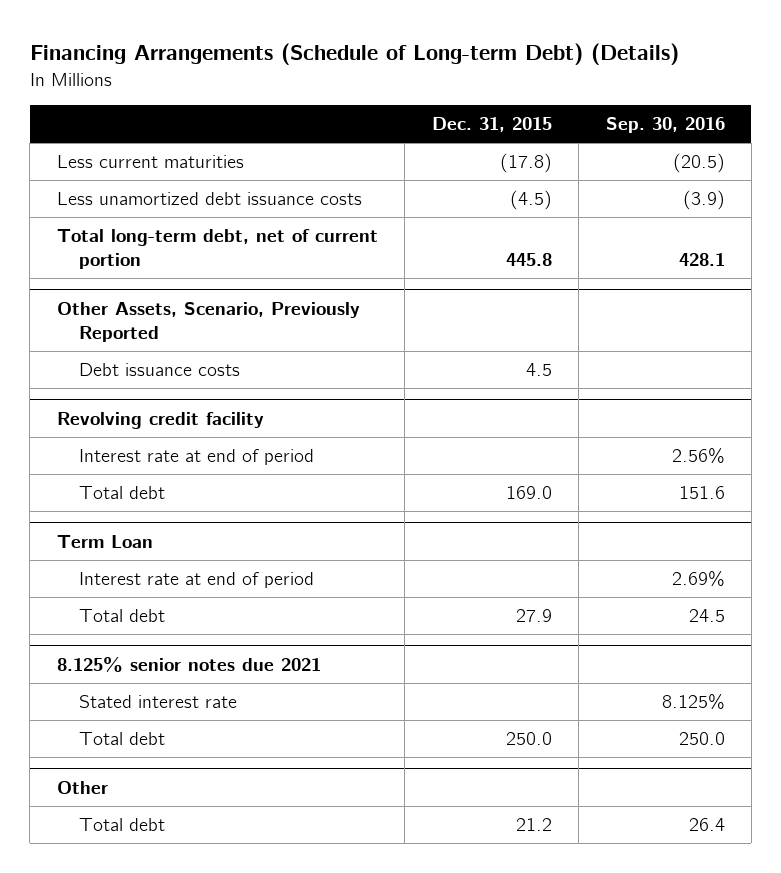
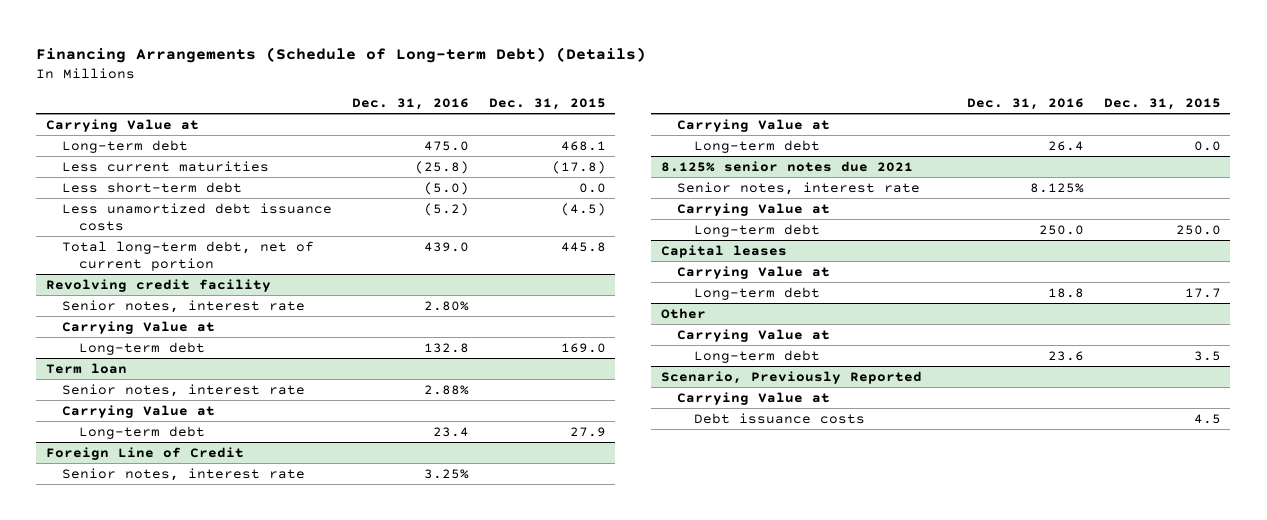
- | Dec. 31, 2015 | Sep. 30, 2016
+ | Dec. 31, 2016 | Dec. 31, 2015
+ Carrying Value at
+ Long-term debt | 475.0 | 468.1
+ Less short-term debt | (5.0) | 0.0
- Other Assets, Scenario, Previously Reported
- Debt issuance costs | 4.5 |
@ Revolving credit facility
- Interest rate at end of period | | 2.56%
- Total debt | 169.0 | 151.6
- Term Loan
- Interest rate at end of period | | 2.69%
- Total debt | 27.9 | 24.5
@ Revolving credit facility
+ Senior notes, interest rate | 2.80% |
+ Carrying Value at
+ Long-term debt | 132.8 | 169.0
+ Term loan
+ Senior notes, interest rate | 2.88% |
+ Carrying Value at
+ Long-term debt | 23.4 | 27.9
+ Foreign Line of Credit
+ Senior notes, interest rate | 3.25% |
+ Carrying Value at
+ Long-term debt | 26.4 | 0.0
@ 8.125% senior notes due 2021
- Stated interest rate | | 8.125%
- Total debt | 250.0 | 250.0
+ Senior notes, interest rate | 8.125% |
+ Carrying Value at
+ Long-term debt | 250.0 | 250.0
+ Capital leases
+ Carrying Value at
+ Long-term debt | 18.8 | 17.7
@ Other
- Total debt | 21.2 | 26.4
+ Carrying Value at
+ Long-term debt | 23.6 | 3.5
+ Scenario, Previously Reported
+ Carrying Value at
+ Debt issuance costs | | 4.5

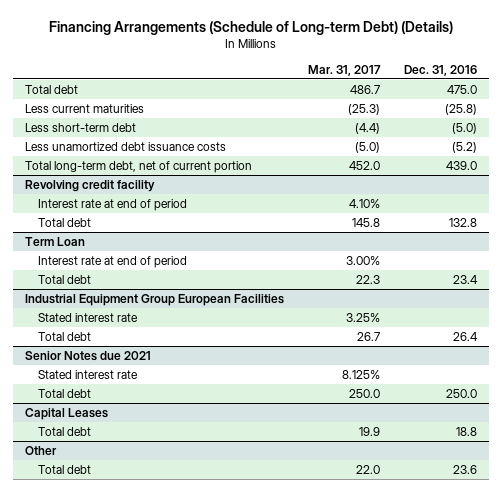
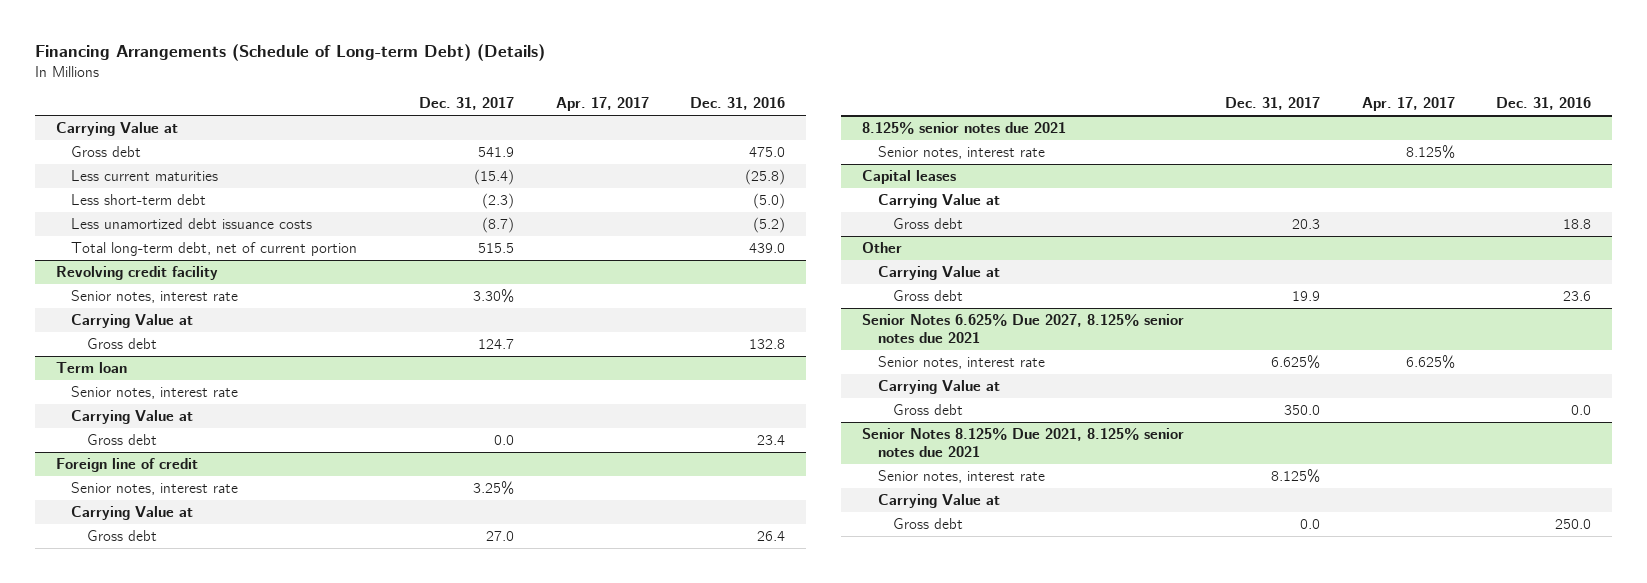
- | Mar. 31, 2017 | Dec. 31, 2016
+ | Dec. 31, 2017 | Apr. 17, 2017 | Dec. 31, 2016
- Total debt | 486.7 | 475.0
+ Carrying Value at
+ Gross debt | 541.9 | | 475.0
@ Revolving credit facility
- Interest rate at end of period | 4.10% |
- Total debt | 145.8 | 132.8
- Term Loan
- Interest rate at end of period | 3.00% |
- Total debt | 22.3 | 23.4
- Industrial Equipment Group European Facilities
- Stated interest rate | 3.25% |
- Total debt | 26.7 | 26.4
- Senior Notes due 2021
- Stated interest rate | 8.125% |
- Total debt | 250.0 | 250.0
- Capital Leases
- Total debt | 19.9 | 18.8
@ Revolving credit facility
+ Senior notes, interest rate | 3.30% | |
+ Carrying Value at
+ Gross debt | 124.7 | | 132.8
+ Term loan
+ Senior notes, interest rate
+ Carrying Value at
+ Gross debt | 0.0 | | 23.4
+ Foreign line of credit
+ Senior notes, interest rate | 3.25% | |
+ Carrying Value at
+ Gross debt | 27.0 | | 26.4
+ 8.125% senior notes due 2021
+ Senior notes, interest rate | | 8.125% |
+ Capital leases
+ Carrying Value at
+ Gross debt | 20.3 | | 18.8
@ Other
- Total debt | 22.0 | 23.6
+ Carrying Value at
+ Gross debt | 19.9 | | 23.6
+ Senior Notes 6.625% Due 2027, 8.125% senior notes due 2021
+ Senior notes, interest rate | 6.625% | 6.625% |
+ Carrying Value at
+ Gross debt | 350.0 | | 0.0
+ Senior Notes 8.125% Due 2021, 8.125% senior notes due 2021
+ Senior notes, interest rate | 8.125% | |
+ Carrying Value at
+ Gross debt | 0.0 | | 250.0

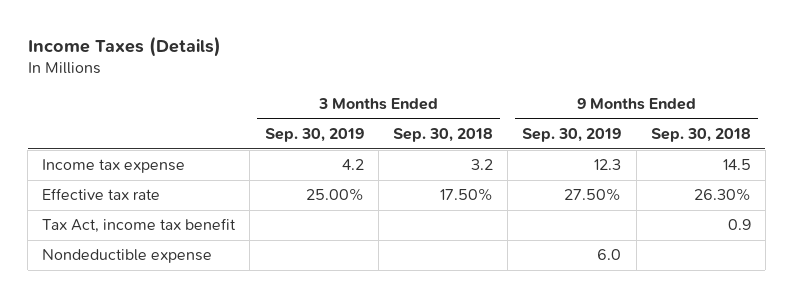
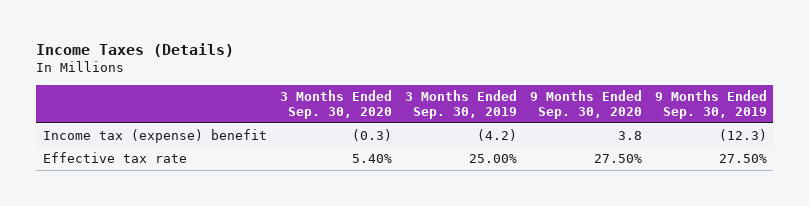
- | 3 Months Ended Sep. 30, 2019 | 3 Months Ended Sep. 30, 2018 | 9 Months Ended Sep. 30, 2019 | 9 Months Ended Sep. 30, 2018
+ | 3 Months Ended Sep. 30, 2020 | 3 Months Ended Sep. 30, 2019 | 9 Months Ended Sep. 30, 2020 | 9 Months Ended Sep. 30, 2019
- Income tax expense | 4.2 | 3.2 | 12.3 | 14.5
+ Income tax (expense) benefit | (0.3) | (4.2) | 3.8 | (12.3)
- Tax Act, income tax benefit | | | | 0.9
- Nondeductible expense | | | 6.0 |

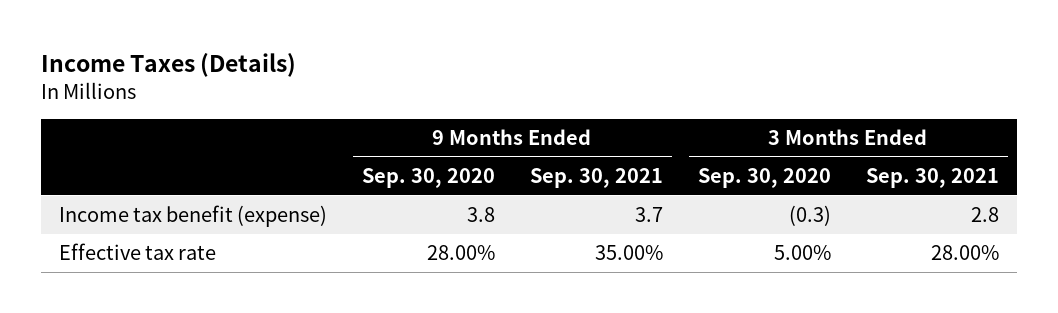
- | 3 Months Ended Sep. 30, 2020 | 3 Months Ended Sep. 30, 2019 | 9 Months Ended Sep. 30, 2020 | 9 Months Ended Sep. 30, 2019
+ | 9 Months Ended Sep. 30, 2020 | 9 Months Ended Sep. 30, 2021 | 3 Months Ended Sep. 30, 2020 | 3 Months Ended Sep. 30, 2021
- Income tax (expense) benefit | (0.3) | (4.2) | 3.8 | (12.3)
- Effective tax rate | 5.40% | 25.00% | 27.50% | 27.50%
+ Income tax benefit (expense) | 3.8 | 3.7 | (0.3) | 2.8
+ Effective tax rate | 28.00% | 35.00% | 5.00% | 28.00%

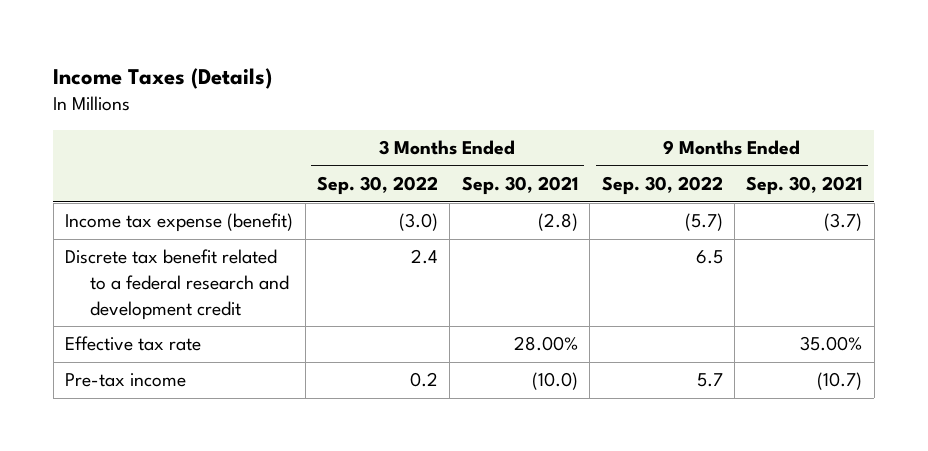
- | 9 Months Ended Sep. 30, 2020 | 9 Months Ended Sep. 30, 2021 | 3 Months Ended Sep. 30, 2020 | 3 Months Ended Sep. 30, 2021
+ | 3 Months Ended Sep. 30, 2022 | 3 Months Ended Sep. 30, 2021 | 9 Months Ended Sep. 30, 2022 | 9 Months Ended Sep. 30, 2021
- Income tax benefit (expense) | 3.8 | 3.7 | (0.3) | 2.8
+ Income tax expense (benefit) | (3.0) | (2.8) | (5.7) | (3.7)
+ Discrete tax benefit related to a federal research and development credit | 2.4 | | 6.5 |
+ Pre-tax income | 0.2 | (10.0) | 5.7 | (10.7)

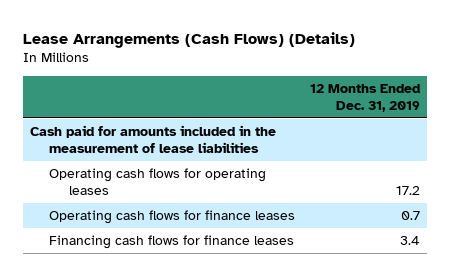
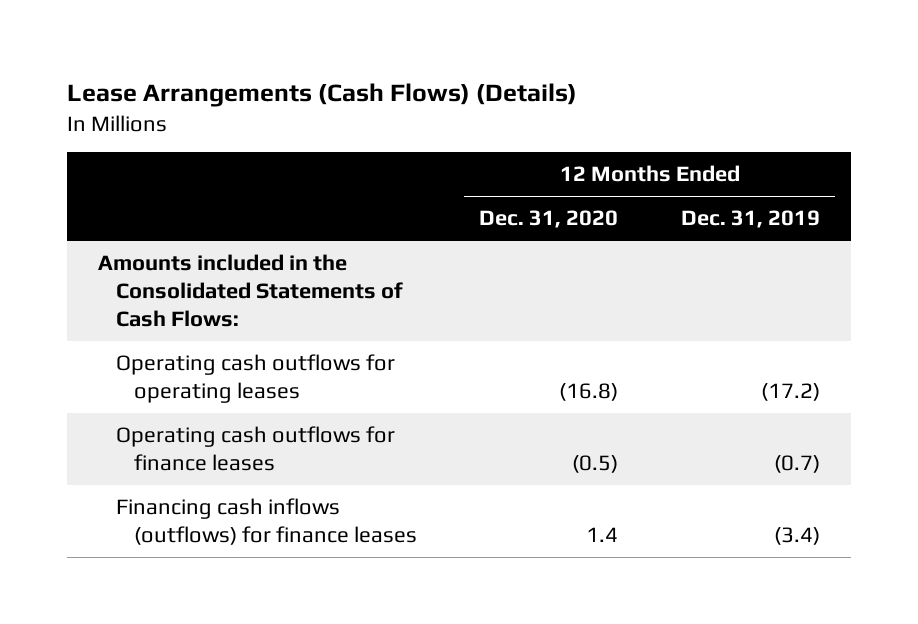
- | 12 Months Ended Dec. 31, 2019
+ | 12 Months Ended Dec. 31, 2020 | 12 Months Ended Dec. 31, 2019
- Cash paid for amounts included in the measurement of lease liabilities
- Operating cash flows for operating leases | 17.2
- Operating cash flows for finance leases | 0.7
- Financing cash flows for finance leases | 3.4
+ Amounts included in the Consolidated Statements of Cash Flows:
+ Operating cash outflows for operating leases | (16.8) | (17.2)
+ Operating cash outflows for finance leases | (0.5) | (0.7)
+ Financing cash inflows (outflows) for finance leases | 1.4 | (3.4)

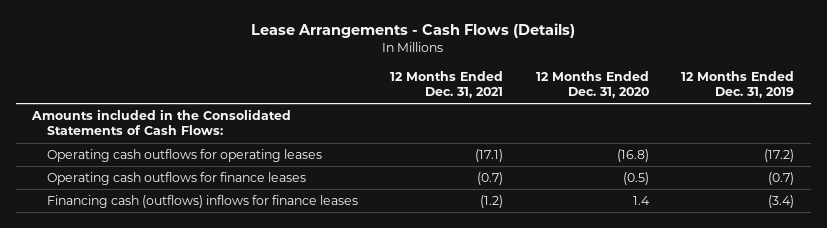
- Lease Arrangements (Cash Flows) (Details)
+ Lease Arrangements - Cash Flows (Details)
- | 12 Months Ended Dec. 31, 2020 | 12 Months Ended Dec. 31, 2019
+ | 12 Months Ended Dec. 31, 2021 | 12 Months Ended Dec. 31, 2020 | 12 Months Ended Dec. 31, 2019
- Financing cash inflows (outflows) for finance leases | 1.4 | (3.4)
+ Financing cash (outflows) inflows for finance leases | (1.2) | 1.4 | (3.4)

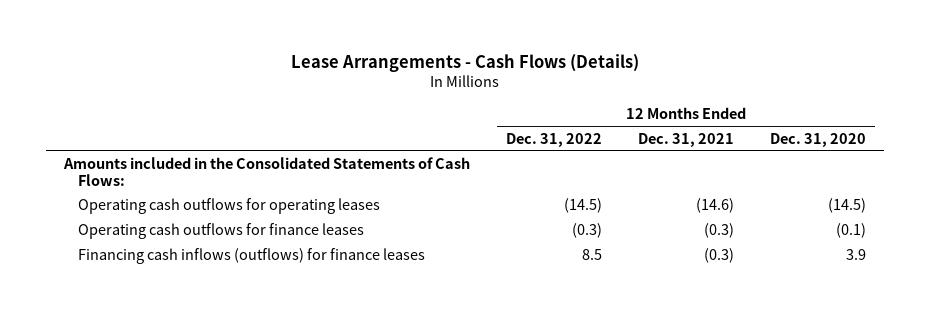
- | 12 Months Ended Dec. 31, 2021 | 12 Months Ended Dec. 31, 2020 | 12 Months Ended Dec. 31, 2019
+ | 12 Months Ended Dec. 31, 2022 | 12 Months Ended Dec. 31, 2021 | 12 Months Ended Dec. 31, 2020
- Operating cash outflows for operating leases | (17.1) | (16.8) | (17.2)
- Operating cash outflows for finance leases | (0.7) | (0.5) | (0.7)
- Financing cash (outflows) inflows for finance leases | (1.2) | 1.4 | (3.4)
+ Operating cash outflows for operating leases | (14.5) | (14.6) | (14.5)
+ Operating cash outflows for finance leases | (0.3) | (0.3) | (0.1)
+ Financing cash inflows (outflows) for finance leases | 8.5 | (0.3) | 3.9

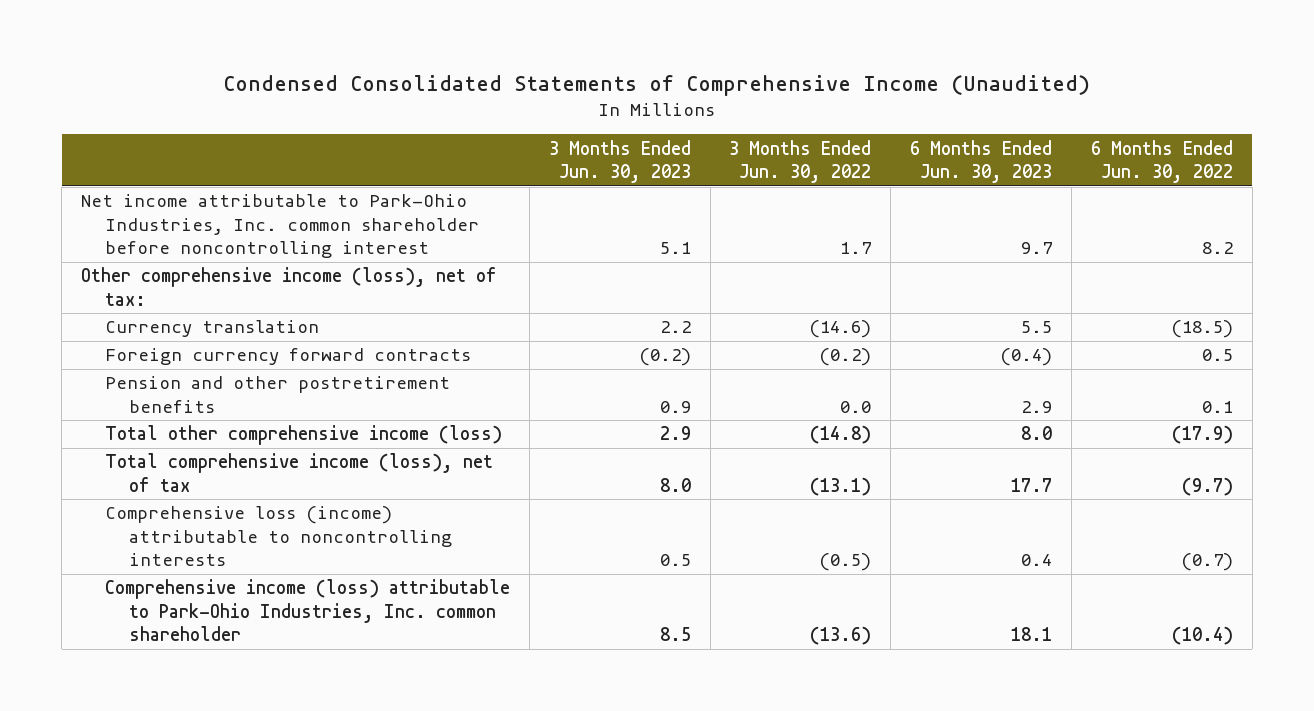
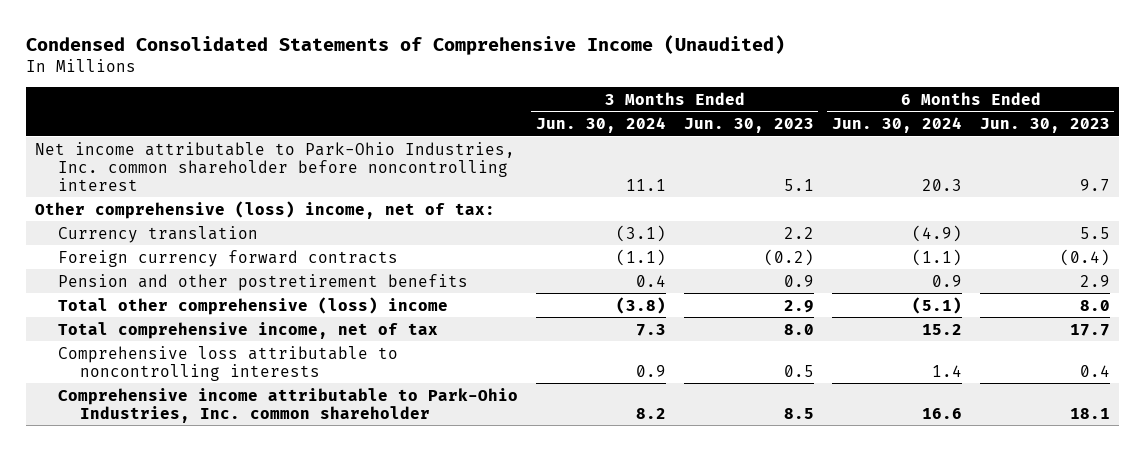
- | 3 Months Ended Jun. 30, 2023 | 3 Months Ended Jun. 30, 2022 | 6 Months Ended Jun. 30, 2023 | 6 Months Ended Jun. 30, 2022
+ | 3 Months Ended Jun. 30, 2024 | 3 Months Ended Jun. 30, 2023 | 6 Months Ended Jun. 30, 2024 | 6 Months Ended Jun. 30, 2023
- Other comprehensive income (loss), net of tax:
+ Other comprehensive (loss) income, net of tax:
- Total other comprehensive income (loss) | 2.9 | (14.8) | 8.0 | (17.9)
- Total comprehensive income (loss), net of tax | 8.0 | (13.1) | 17.7 | (9.7)
- Comprehensive loss (income) attributable to noncontrolling interests | 0.5 | (0.5) | 0.4 | (0.7)
- Comprehensive income (loss) attributable to Park-Ohio Industries, Inc. common shareholder | 8.5 | (13.6) | 18.1 | (10.4)
+ Total other comprehensive (loss) income | (3.8) | 2.9 | (5.1) | 8.0
+ Total comprehensive income, net of tax | 7.3 | 8.0 | 15.2 | 17.7
+ Comprehensive loss attributable to noncontrolling interests | 0.9 | 0.5 | 1.4 | 0.4
+ Comprehensive income attributable to Park-Ohio Industries, Inc. common shareholder | 8.2 | 8.5 | 16.6 | 18.1

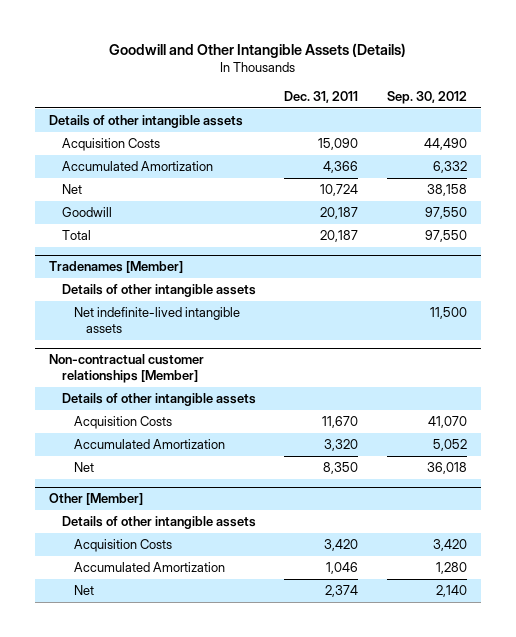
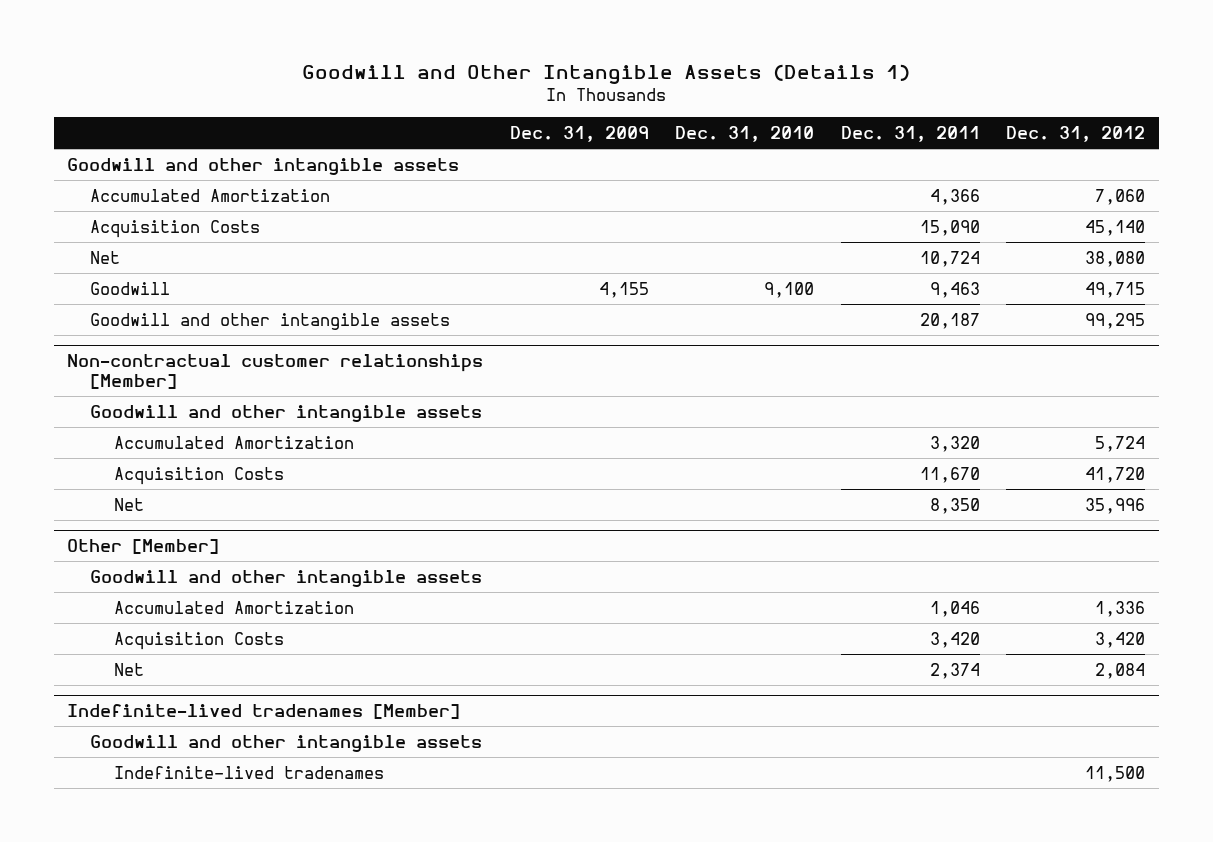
- Goodwill and Other Intangible Assets (Details)
+ Goodwill and Other Intangible Assets (Details 1)
- | Dec. 31, 2011 | Sep. 30, 2012
+ | Dec. 31, 2009 | Dec. 31, 2010 | Dec. 31, 2011 | Dec. 31, 2012
- Details of other intangible assets
+ Goodwill and other intangible assets
moved down: Acquisition Costs | | | 15,090 | 45,140
- Goodwill | 20,187 | 97,550
- Total | 20,187 | 97,550
- Tradenames [Member]
- Details of other intangible assets
- Net indefinite-lived intangible assets | | 11,500
+ Goodwill | 4,155 | 9,100 | 9,463 | 49,715
+ Goodwill and other intangible assets | | | 20,187 | 99,295
@ Non-contractual customer relationships [Member]
- Details of other intangible assets
+ Goodwill and other intangible assets
moved down: Acquisition Costs | | | 11,670 | 41,720
@ Other [Member]
- Details of other intangible assets
+ Goodwill and other intangible assets
moved down: Acquisition Costs | | | 3,420 | 3,420
+ Indefinite-lived tradenames [Member]
+ Goodwill and other intangible assets
+ Indefinite-lived tradenames | | | | 11,500

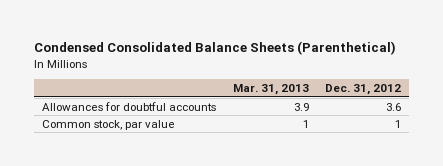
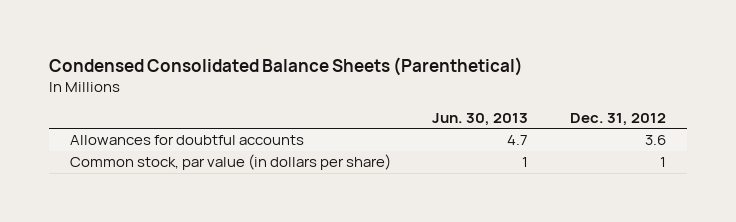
- | Mar. 31, 2013 | Dec. 31, 2012
+ | Jun. 30, 2013 | Dec. 31, 2012
- Common stock, par value | 1 | 1
+ Common stock, par value (in dollars per share) | 1 | 1

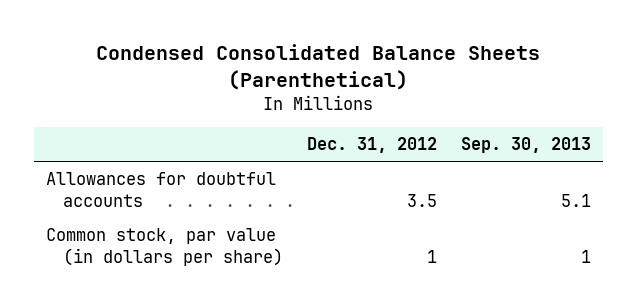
- | Jun. 30, 2013 | Dec. 31, 2012
+ | Dec. 31, 2012 | Sep. 30, 2013
- Allowances for doubtful accounts | 4.7 | 3.6
+ Allowances for doubtful accounts | 3.5 | 5.1

